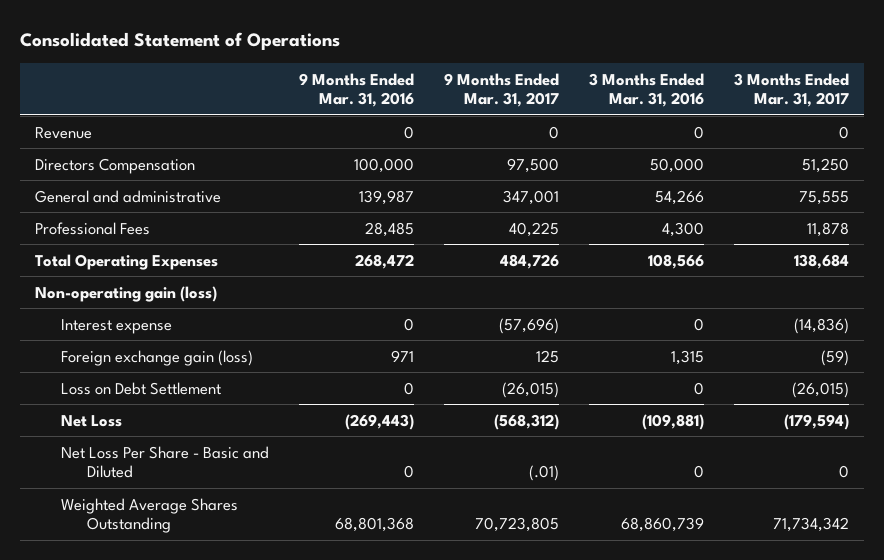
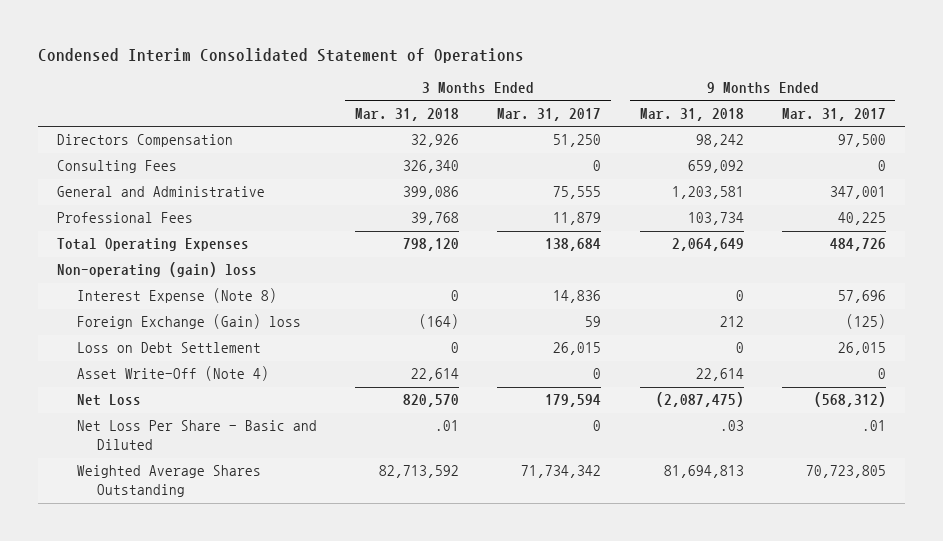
- Consolidated Statement of Operations
+ Condensed Interim Consolidated Statement of Operations
- | 9 Months Ended Mar. 31, 2016 | 9 Months Ended Mar. 31, 2017 | 3 Months Ended Mar. 31, 2016 | 3 Months Ended Mar. 31, 2017
+ | 3 Months Ended Mar. 31, 2018 | 3 Months Ended Mar. 31, 2017 | 9 Months Ended Mar. 31, 2018 | 9 Months Ended Mar. 31, 2017
- Revenue | 0 | 0 | 0 | 0
- General and administrative | 139,987 | 347,001 | 54,266 | 75,555
- Professional Fees | 28,485 | 40,225 | 4,300 | 11,878
+ Consulting Fees | 326,340 | 0 | 659,092 | 0
+ General and Administrative | 399,086 | 75,555 | 1,203,581 | 347,001
+ Professional Fees | 39,768 | 11,879 | 103,734 | 40,225
- Non-operating gain (loss)
- Interest expense | 0 | (57,696) | 0 | (14,836)
- Foreign exchange gain (loss) | 971 | 125 | 1,315 | (59)
- Loss on Debt Settlement | 0 | (26,015) | 0 | (26,015)
- Net Loss | (269,443) | (568,312) | (109,881) | (179,594)
- Net Loss Per Share - Basic and Diluted | 0 | (.01) | 0 | 0
+ Non-operating (gain) loss
+ Interest Expense (Note 8) | 0 | 14,836 | 0 | 57,696
+ Foreign Exchange (Gain) loss | (164) | 59 | 212 | (125)
+ Loss on Debt Settlement | 0 | 26,015 | 0 | 26,015
+ Asset Write-Off (Note 4) | 22,614 | 0 | 22,614 | 0
+ Net Loss | 820,570 | 179,594 | (2,087,475) | (568,312)
+ Net Loss Per Share - Basic and Diluted | .01 | 0 | .03 | .01

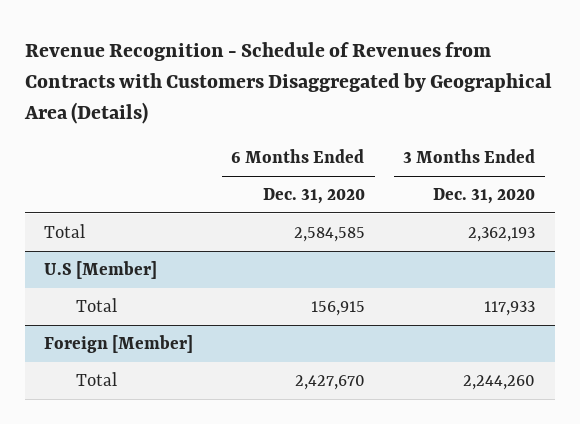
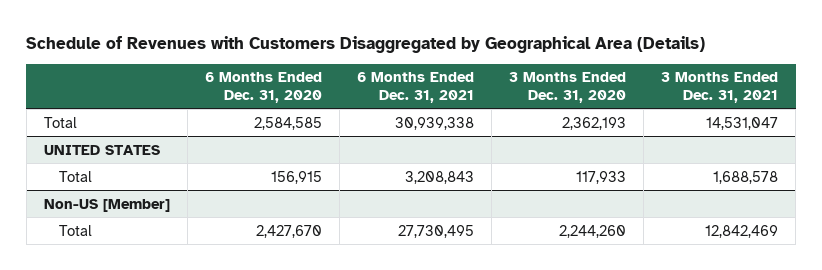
- Revenue Recognition - Schedule of Revenues from Contracts with Customers Disaggregated by Geographical Area (Details)
+ Schedule of Revenues with Customers Disaggregated by Geographical Area (Details)
- | 6 Months Ended Dec. 31, 2020 | 3 Months Ended Dec. 31, 2020
+ | 6 Months Ended Dec. 31, 2020 | 6 Months Ended Dec. 31, 2021 | 3 Months Ended Dec. 31, 2020 | 3 Months Ended Dec. 31, 2021
- U.S [Member]
+ UNITED STATES
- Foreign [Member]
+ Non-US [Member]

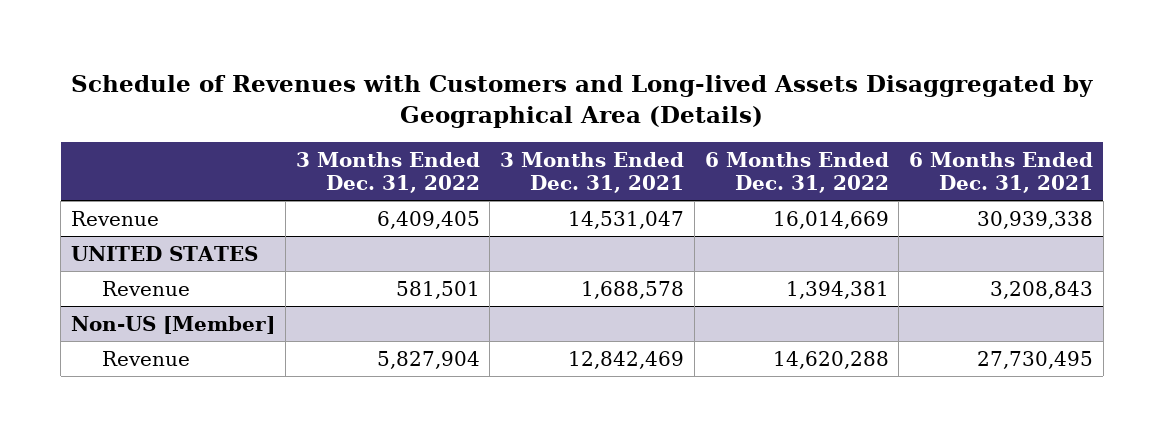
- Schedule of Revenues with Customers Disaggregated by Geographical Area (Details)
+ Schedule of Revenues with Customers and Long-lived Assets Disaggregated by Geographical Area (Details)
- | 6 Months Ended Dec. 31, 2020 | 6 Months Ended Dec. 31, 2021 | 3 Months Ended Dec. 31, 2020 | 3 Months Ended Dec. 31, 2021
+ | 3 Months Ended Dec. 31, 2022 | 3 Months Ended Dec. 31, 2021 | 6 Months Ended Dec. 31, 2022 | 6 Months Ended Dec. 31, 2021
- Total | 2,584,585 | 30,939,338 | 2,362,193 | 14,531,047
+ Revenue | 6,409,405 | 14,531,047 | 16,014,669 | 30,939,338
@ UNITED STATES
- Total | 156,915 | 3,208,843 | 117,933 | 1,688,578
+ Revenue | 581,501 | 1,688,578 | 1,394,381 | 3,208,843
@ Non-US [Member]
- Total | 2,427,670 | 27,730,495 | 2,244,260 | 12,842,469
+ Revenue | 5,827,904 | 12,842,469 | 14,620,288 | 27,730,495

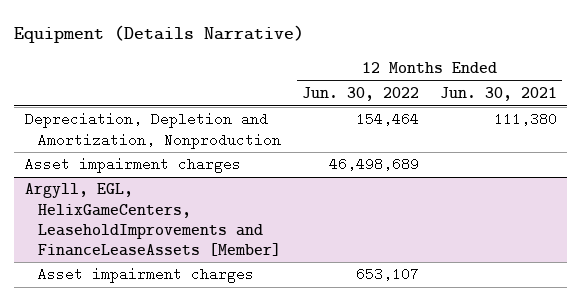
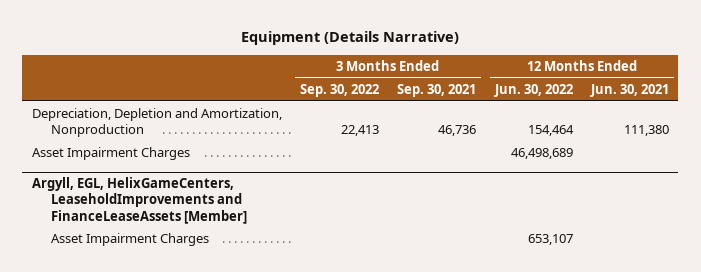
- | 12 Months Ended Jun. 30, 2022 | 12 Months Ended Jun. 30, 2021
+ | 3 Months Ended Sep. 30, 2022 | 3 Months Ended Sep. 30, 2021 | 12 Months Ended Jun. 30, 2022 | 12 Months Ended Jun. 30, 2021
- Asset impairment charges | 46,498,689 |
+ Asset Impairment Charges | | | 46,498,689 |
@ Argyll, EGL, HelixGameCenters, LeaseholdImprovements and FinanceLeaseAssets [Member]
- Asset impairment charges | 653,107 |
+ Asset Impairment Charges | | | 653,107 |

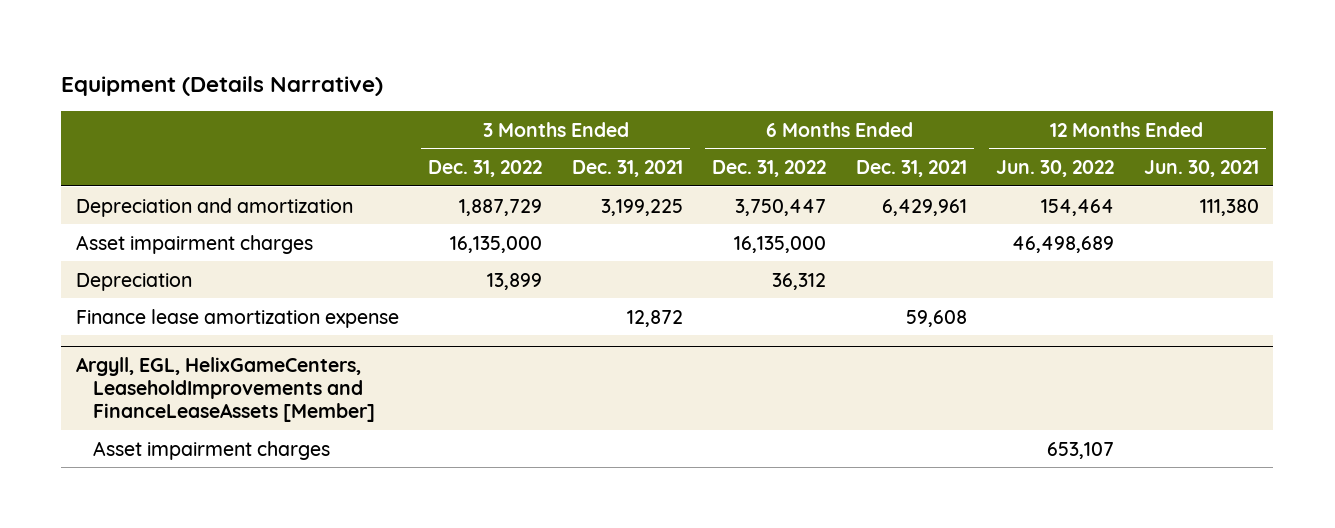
- | 3 Months Ended Sep. 30, 2022 | 3 Months Ended Sep. 30, 2021 | 12 Months Ended Jun. 30, 2022 | 12 Months Ended Jun. 30, 2021
+ | 3 Months Ended Dec. 31, 2022 | 3 Months Ended Dec. 31, 2021 | 6 Months Ended Dec. 31, 2022 | 6 Months Ended Dec. 31, 2021 | 12 Months Ended Jun. 30, 2022 | 12 Months Ended Jun. 30, 2021
- Depreciation, Depletion and Amortization, Nonproduction | 22,413 | 46,736 | 154,464 | 111,380
- Asset Impairment Charges | | | 46,498,689 |
+ Depreciation and amortization | 1,887,729 | 3,199,225 | 3,750,447 | 6,429,961 | 154,464 | 111,380
+ Asset impairment charges | 16,135,000 | | 16,135,000 | | 46,498,689 |
+ Depreciation | 13,899 | | 36,312 | | |
+ Finance lease amortization expense | | 12,872 | | 59,608 | |
@ Argyll, EGL, HelixGameCenters, LeaseholdImprovements and FinanceLeaseAssets [Member]
- Asset Impairment Charges | | | 653,107 |
+ Asset impairment charges | | | | | 653,107 |

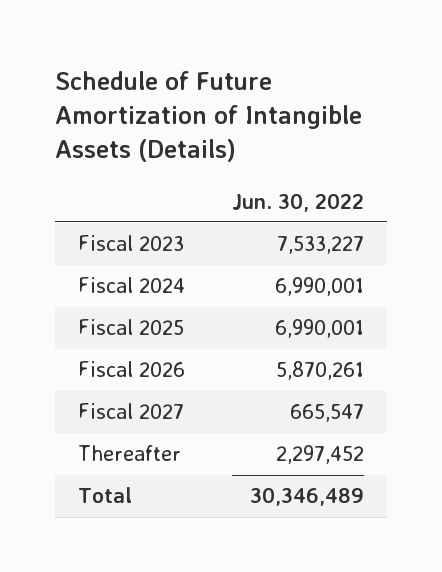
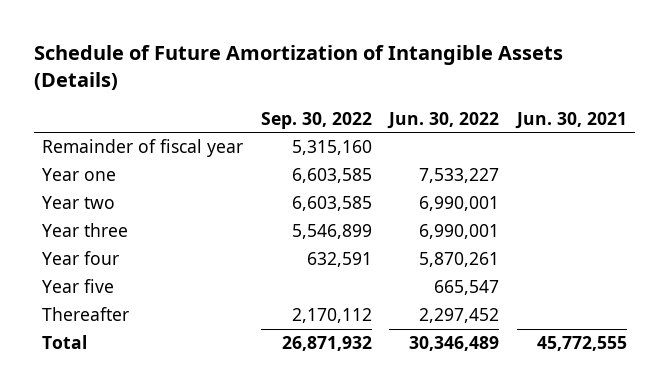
- | Jun. 30, 2022
+ | Sep. 30, 2022 | Jun. 30, 2022 | Jun. 30, 2021
- Fiscal 2023 | 7,533,227
- Fiscal 2024 | 6,990,001
- Fiscal 2025 | 6,990,001
- Fiscal 2026 | 5,870,261
- Fiscal 2027 | 665,547
+ Remainder of fiscal year | 5,315,160 | |
+ Year one | 6,603,585 | 7,533,227 |
+ Year two | 6,603,585 | 6,990,001 |
+ Year three | 5,546,899 | 6,990,001 |
+ Year four | 632,591 | 5,870,261 |
+ Year five | | 665,547 |

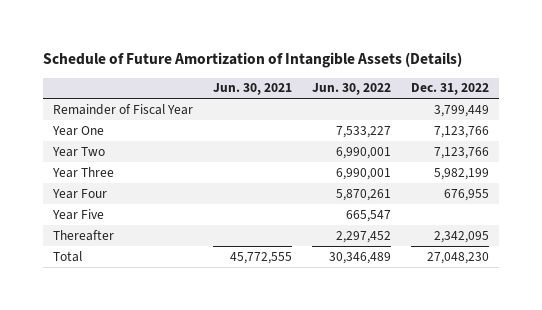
- | Sep. 30, 2022 | Jun. 30, 2022 | Jun. 30, 2021
+ | Jun. 30, 2021 | Jun. 30, 2022 | Dec. 31, 2022
- Remainder of fiscal year | 5,315,160 | |
- Year one | 6,603,585 | 7,533,227 |
- Year two | 6,603,585 | 6,990,001 |
- Year three | 5,546,899 | 6,990,001 |
- Year four | 632,591 | 5,870,261 |
- Year five | | 665,547 |
+ Remainder of Fiscal Year | | | 3,799,449
+ Year One | | 7,533,227 | 7,123,766
+ Year Two | | 6,990,001 | 7,123,766
+ Year Three | | 6,990,001 | 5,982,199
+ Year Four | | 5,870,261 | 676,955
+ Year Five | | 665,547 |

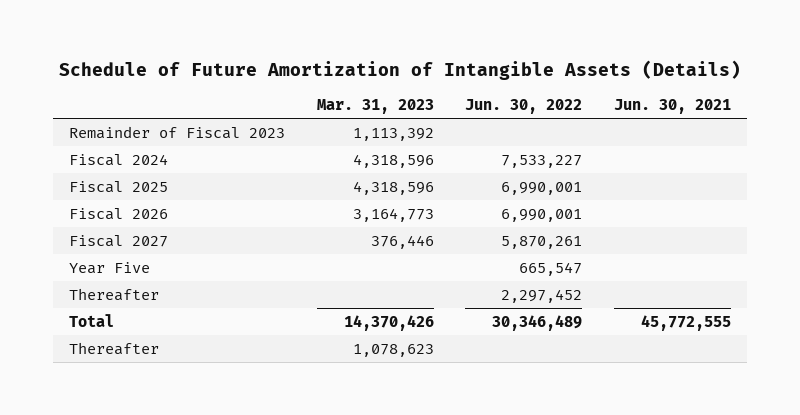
- | Jun. 30, 2021 | Jun. 30, 2022 | Dec. 31, 2022
+ | Mar. 31, 2023 | Jun. 30, 2022 | Jun. 30, 2021
- Remainder of Fiscal Year | | | 3,799,449
- Year One | | 7,533,227 | 7,123,766
- Year Two | | 6,990,001 | 7,123,766
- Year Three | | 6,990,001 | 5,982,199
- Year Four | | 5,870,261 | 676,955
+ Remainder of Fiscal 2023 | 1,113,392 | |
+ Fiscal 2024 | 4,318,596 | 7,533,227 |
+ Fiscal 2025 | 4,318,596 | 6,990,001 |
+ Fiscal 2026 | 3,164,773 | 6,990,001 |
+ Fiscal 2027 | 376,446 | 5,870,261 |
+ Thereafter | 1,078,623 | |

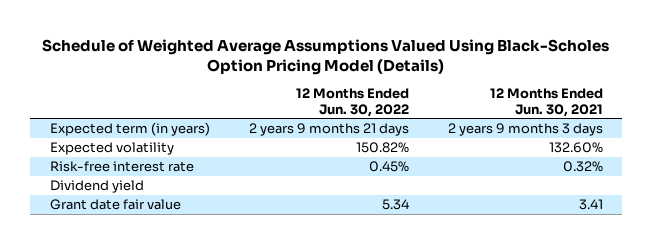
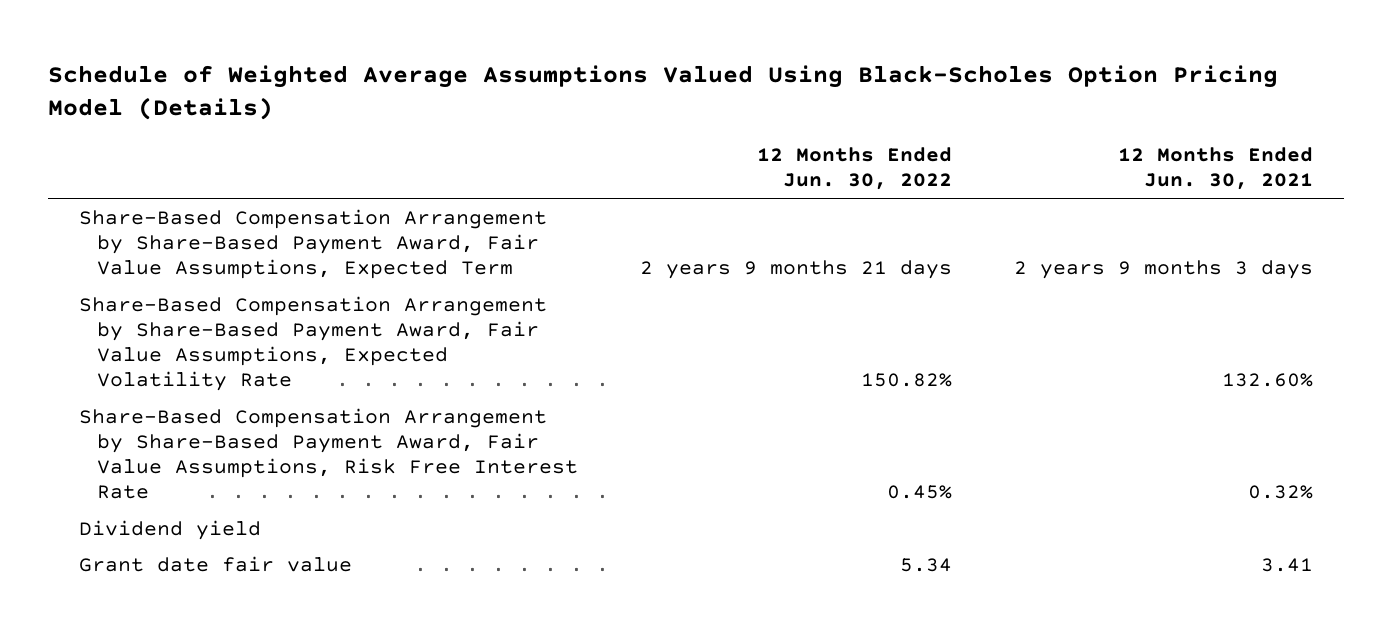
- Expected term (in years) | 2 years 9 months 21 days | 2 years 9 months 3 days
- Expected volatility | 150.82% | 132.60%
- Risk-free interest rate | 0.45% | 0.32%
+ Share-Based Compensation Arrangement by Share-Based Payment Award, Fair Value Assumptions, Expected Term | 2 years 9 months 21 days | 2 years 9 months 3 days
+ Share-Based Compensation Arrangement by Share-Based Payment Award, Fair Value Assumptions, Expected Volatility Rate | 150.82% | 132.60%
+ Share-Based Compensation Arrangement by Share-Based Payment Award, Fair Value Assumptions, Risk Free Interest Rate | 0.45% | 0.32%

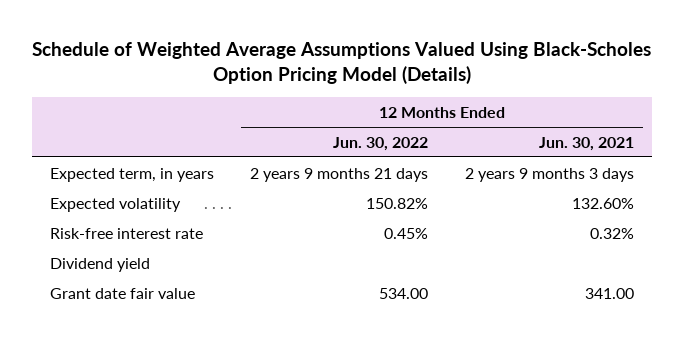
- Share-Based Compensation Arrangement by Share-Based Payment Award, Fair Value Assumptions, Expected Term | 2 years 9 months 21 days | 2 years 9 months 3 days
- Share-Based Compensation Arrangement by Share-Based Payment Award, Fair Value Assumptions, Expected Volatility Rate | 150.82% | 132.60%
- Share-Based Compensation Arrangement by Share-Based Payment Award, Fair Value Assumptions, Risk Free Interest Rate | 0.45% | 0.32%
+ Expected term, in years | 2 years 9 months 21 days | 2 years 9 months 3 days
+ Expected volatility | 150.82% | 132.60%
+ Risk-free interest rate | 0.45% | 0.32%
- Grant date fair value | 5.34 | 3.41
+ Grant date fair value | 534.00 | 341.00

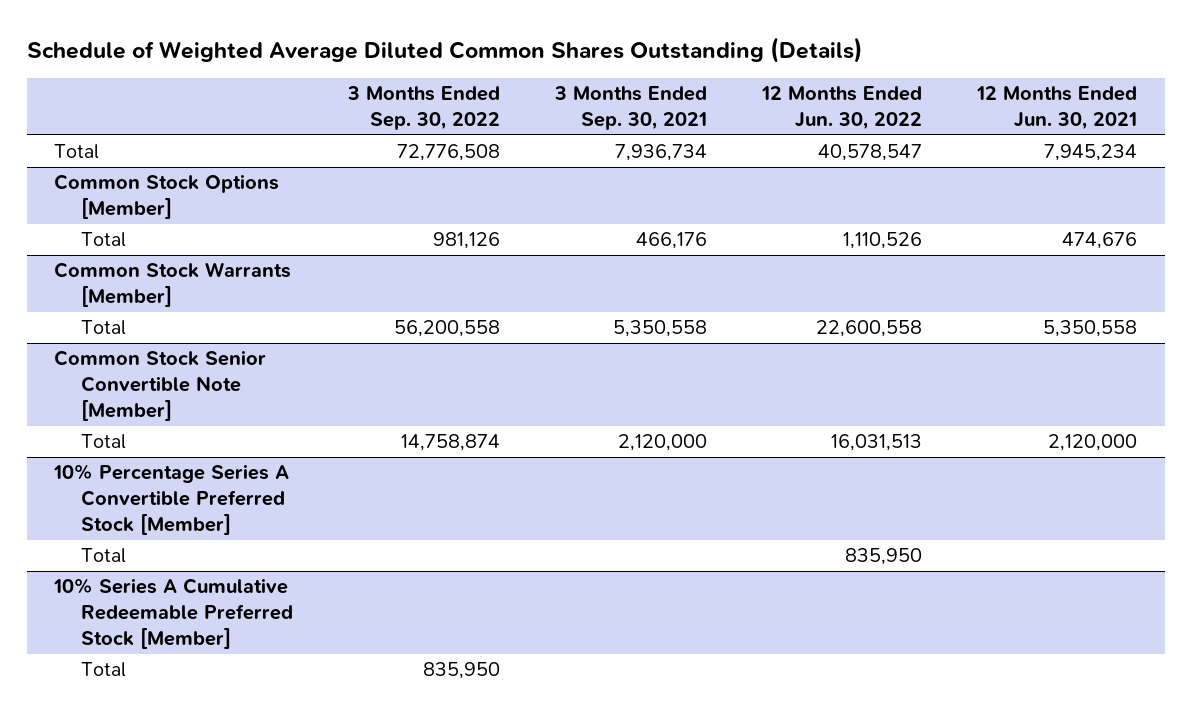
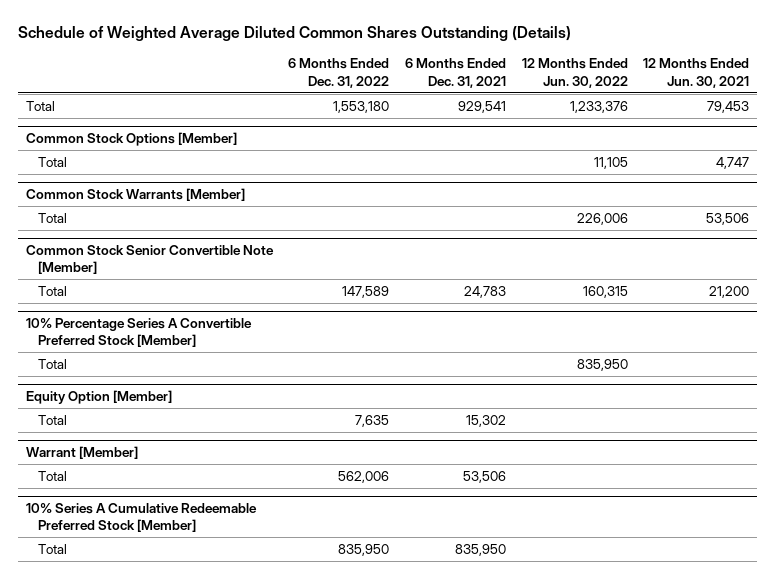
- | 3 Months Ended Sep. 30, 2022 | 3 Months Ended Sep. 30, 2021 | 12 Months Ended Jun. 30, 2022 | 12 Months Ended Jun. 30, 2021
+ | 6 Months Ended Dec. 31, 2022 | 6 Months Ended Dec. 31, 2021 | 12 Months Ended Jun. 30, 2022 | 12 Months Ended Jun. 30, 2021
- Total | 72,776,508 | 7,936,734 | 40,578,547 | 7,945,234
+ Total | 1,553,180 | 929,541 | 1,233,376 | 79,453
@ Common Stock Options [Member]
- Total | 981,126 | 466,176 | 1,110,526 | 474,676
+ Total | | | 11,105 | 4,747
@ Common Stock Warrants [Member]
- Total | 56,200,558 | 5,350,558 | 22,600,558 | 5,350,558
+ Total | | | 226,006 | 53,506
@ Common Stock Senior Convertible Note [Member]
- Total | 14,758,874 | 2,120,000 | 16,031,513 | 2,120,000
+ Total | 147,589 | 24,783 | 160,315 | 21,200
+ Equity Option [Member]
+ Total | 7,635 | 15,302 | |
+ Warrant [Member]
+ Total | 562,006 | 53,506 | |

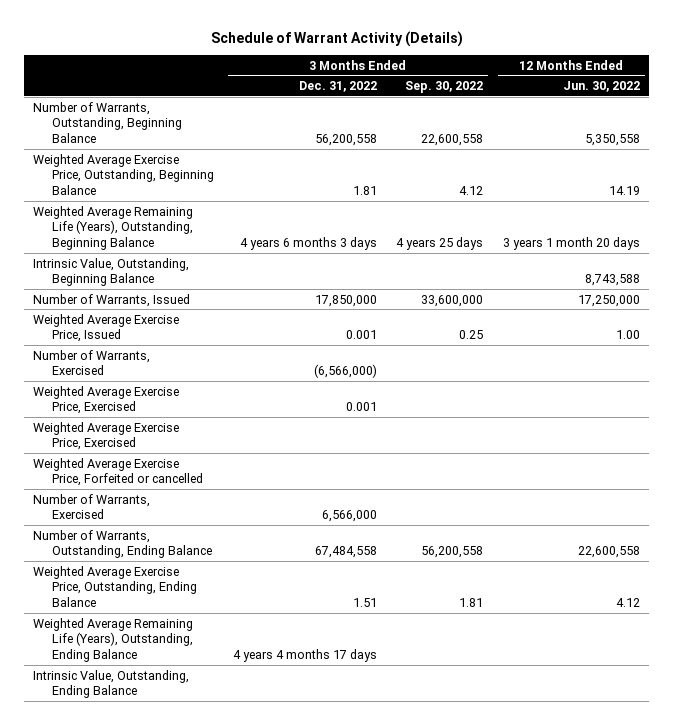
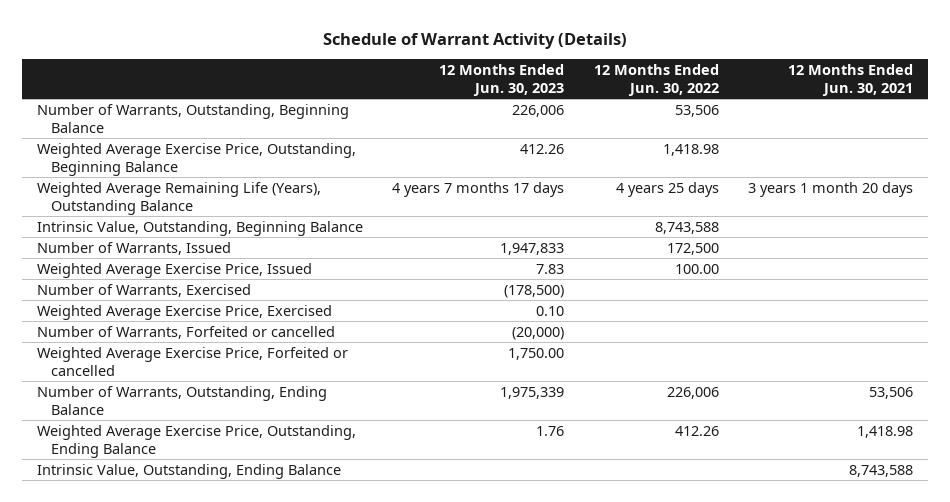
- | 3 Months Ended Dec. 31, 2022 | 3 Months Ended Sep. 30, 2022 | 12 Months Ended Jun. 30, 2022
+ | 12 Months Ended Jun. 30, 2023 | 12 Months Ended Jun. 30, 2022 | 12 Months Ended Jun. 30, 2021
- Number of Warrants, Outstanding, Beginning Balance | 56,200,558 | 22,600,558 | 5,350,558
- Weighted Average Exercise Price, Outstanding, Beginning Balance | 1.81 | 4.12 | 14.19
- Weighted Average Remaining Life (Years), Outstanding, Beginning Balance | 4 years 6 months 3 days | 4 years 25 days | 3 years 1 month 20 days
+ Number of Warrants, Outstanding, Beginning Balance | 226,006 | 53,506 |
+ Weighted Average Exercise Price, Outstanding, Beginning Balance | 412.26 | 1,418.98 |
+ Weighted Average Remaining Life (Years), Outstanding Balance | 4 years 7 months 17 days | 4 years 25 days | 3 years 1 month 20 days
- Number of Warrants, Issued | 17,850,000 | 33,600,000 | 17,250,000
- Weighted Average Exercise Price, Issued | 0.001 | 0.25 | 1.00
+ Number of Warrants, Issued | 1,947,833 | 172,500 |
+ Weighted Average Exercise Price, Issued | 7.83 | 100.00 |
- Weighted Average Exercise Price, Exercised
+ Number of Warrants, Forfeited or cancelled | (20,000) | |
- Number of Warrants, Exercised | 6,566,000 | |
- Number of Warrants, Outstanding, Ending Balance | 67,484,558 | 56,200,558 | 22,600,558
- Weighted Average Exercise Price, Outstanding, Ending Balance | 1.51 | 1.81 | 4.12
- Weighted Average Remaining Life (Years), Outstanding, Ending Balance | 4 years 4 months 17 days | |
+ Number of Warrants, Outstanding, Ending Balance | 1,975,339 | 226,006 | 53,506
+ Weighted Average Exercise Price, Outstanding, Ending Balance | 1.76 | 412.26 | 1,418.98

